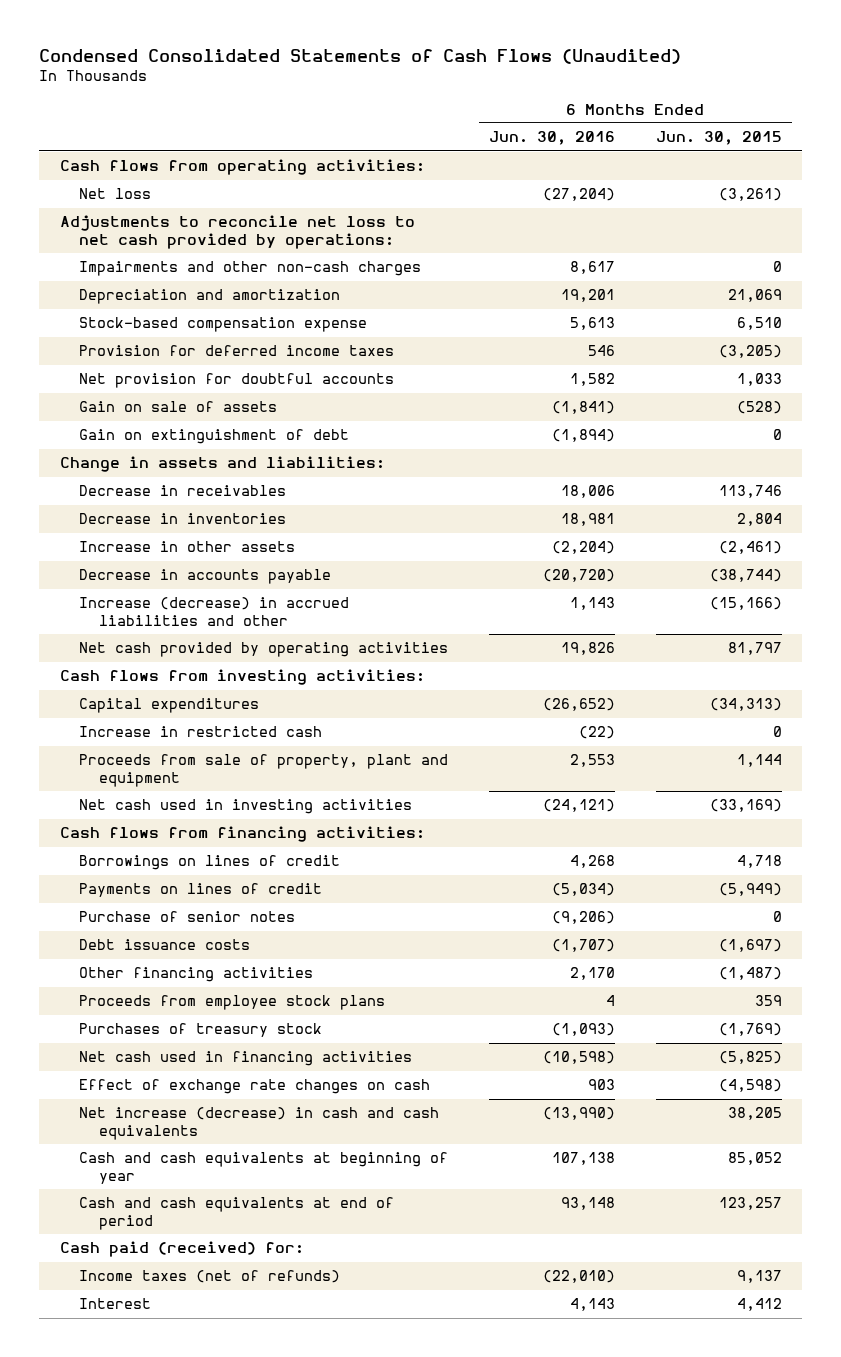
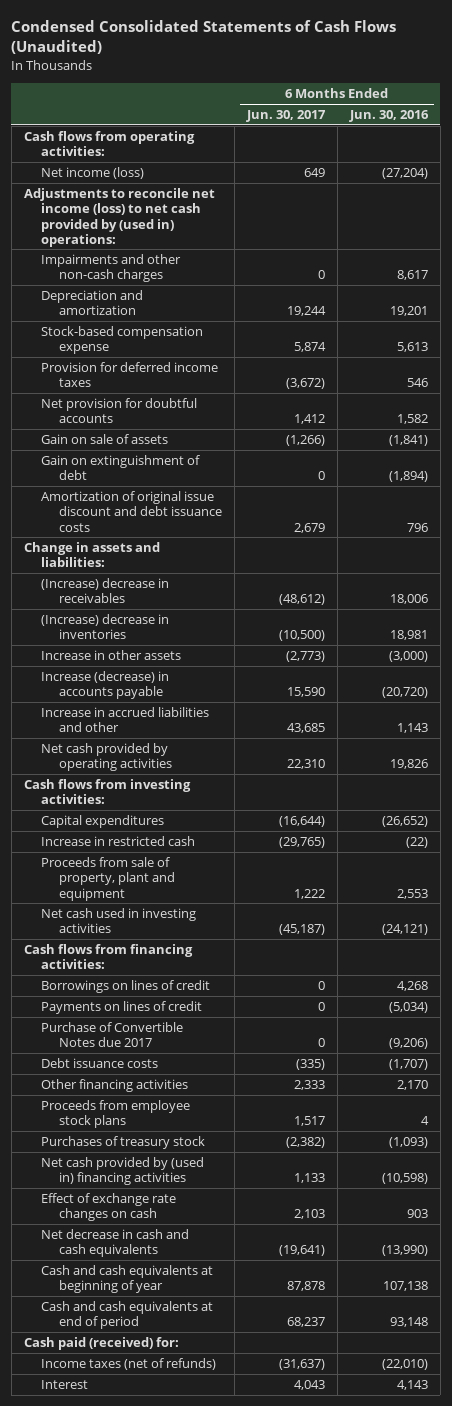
- | 6 Months Ended Jun. 30, 2016 | 6 Months Ended Jun. 30, 2015
+ | 6 Months Ended Jun. 30, 2017 | 6 Months Ended Jun. 30, 2016
- Net loss | (27,204) | (3,261)
- Adjustments to reconcile net loss to net cash provided by operations:
+ Net income (loss) | 649 | (27,204)
+ Adjustments to reconcile net income (loss) to net cash provided by (used in) operations:
+ Amortization of original issue discount and debt issuance costs | 2,679 | 796
- Decrease in receivables | 18,006 | 113,746
- Decrease in inventories | 18,981 | 2,804
- Increase in other assets | (2,204) | (2,461)
- Decrease in accounts payable | (20,720) | (38,744)
- Increase (decrease) in accrued liabilities and other | 1,143 | (15,166)
+ (Increase) decrease in receivables | (48,612) | 18,006
+ (Increase) decrease in inventories | (10,500) | 18,981
+ Increase in other assets | (2,773) | (3,000)
+ Increase (decrease) in accounts payable | 15,590 | (20,720)
+ Increase in accrued liabilities and other | 43,685 | 1,143
- Purchase of senior notes | (9,206) | 0
+ Purchase of Convertible Notes due 2017 | 0 | (9,206)
- Net cash used in financing activities | (10,598) | (5,825)
+ Net cash provided by (used in) financing activities | 1,133 | (10,598)
- Net increase (decrease) in cash and cash equivalents | (13,990) | 38,205
+ Net decrease in cash and cash equivalents | (19,641) | (13,990)

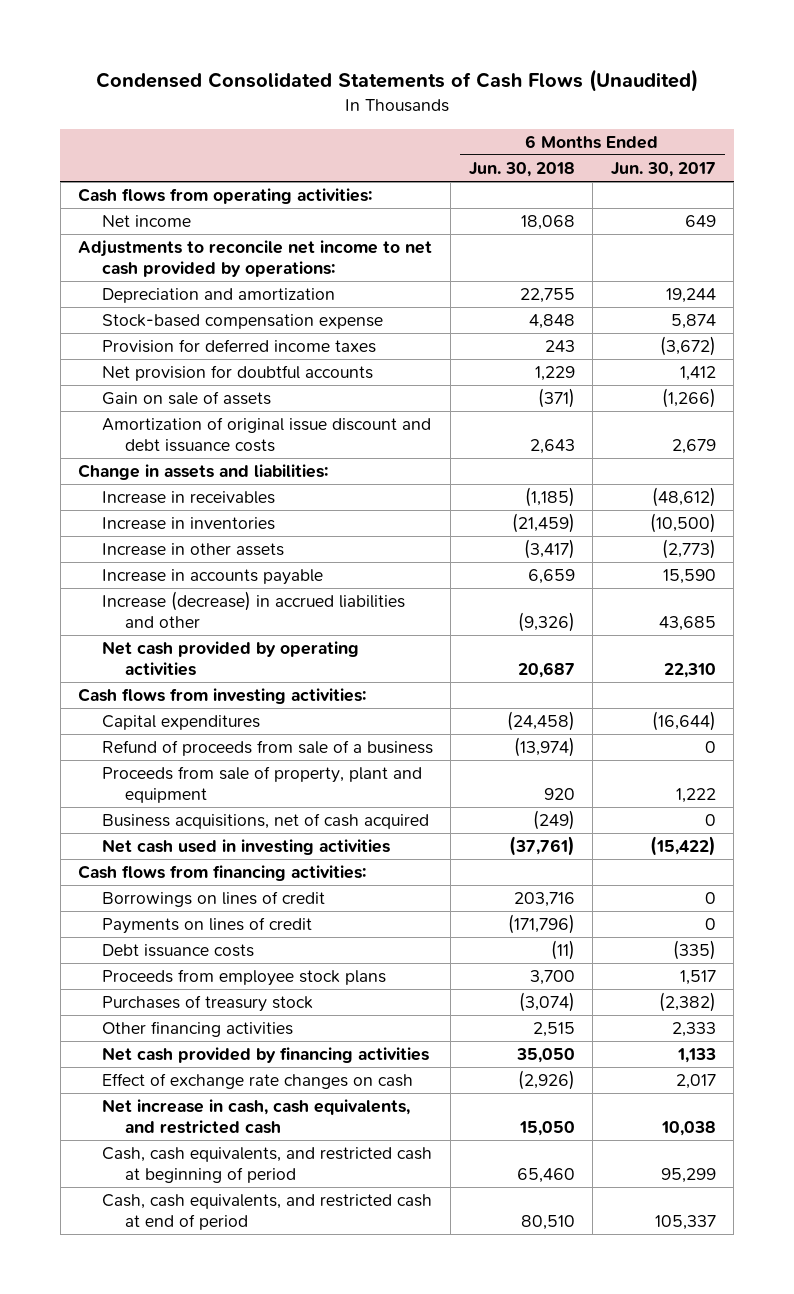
- | 6 Months Ended Jun. 30, 2017 | 6 Months Ended Jun. 30, 2016
+ | 6 Months Ended Jun. 30, 2018 | 6 Months Ended Jun. 30, 2017
- Net income (loss) | 649 | (27,204)
- Adjustments to reconcile net income (loss) to net cash provided by (used in) operations:
- Impairments and other non-cash charges | 0 | 8,617
+ Net income | 18,068 | 649
+ Adjustments to reconcile net income to net cash provided by operations:
- Gain on extinguishment of debt | 0 | (1,894)
- (Increase) decrease in receivables | (48,612) | 18,006
- (Increase) decrease in inventories | (10,500) | 18,981
+ Increase in receivables | (1,185) | (48,612)
+ Increase in inventories | (21,459) | (10,500)
- Increase (decrease) in accounts payable | 15,590 | (20,720)
- Increase in accrued liabilities and other | 43,685 | 1,143
+ Increase in accounts payable | 6,659 | 15,590
+ Increase (decrease) in accrued liabilities and other | (9,326) | 43,685
- Increase in restricted cash | (29,765) | (22)
+ Refund of proceeds from sale of a business | (13,974) | 0
- Net cash used in investing activities | (45,187) | (24,121)
+ Business acquisitions, net of cash acquired | (249) | 0
+ Net cash used in investing activities | (37,761) | (15,422)
- Purchase of Convertible Notes due 2017 | 0 | (9,206)
- Net cash provided by (used in) financing activities | 1,133 | (10,598)
- Effect of exchange rate changes on cash | 2,103 | 903
- Net decrease in cash and cash equivalents | (19,641) | (13,990)
- Cash and cash equivalents at beginning of year | 87,878 | 107,138
- Cash and cash equivalents at end of period | 68,237 | 93,148
- Cash paid (received) for:
- Income taxes (net of refunds) | (31,637) | (22,010)
- Interest | 4,043 | 4,143
moved down: Other financing activities | 2,515 | 2,333
+ Net cash provided by financing activities | 35,050 | 1,133
+ Effect of exchange rate changes on cash | (2,926) | 2,017
+ Net increase in cash, cash equivalents, and restricted cash | 15,050 | 10,038
+ Cash, cash equivalents, and restricted cash at beginning of period | 65,460 | 95,299
+ Cash, cash equivalents, and restricted cash at end of period | 80,510 | 105,337

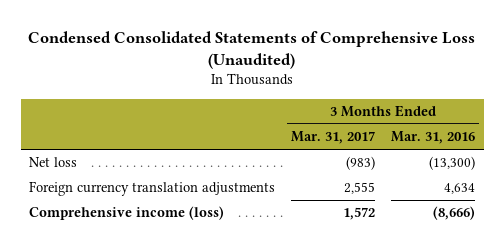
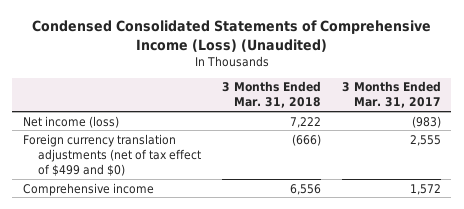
- Condensed Consolidated Statements of Comprehensive Loss (Unaudited)
+ Condensed Consolidated Statements of Comprehensive Income (Loss) (Unaudited)
- | 3 Months Ended Mar. 31, 2017 | 3 Months Ended Mar. 31, 2016
+ | 3 Months Ended Mar. 31, 2018 | 3 Months Ended Mar. 31, 2017
- Net loss | (983) | (13,300)
- Foreign currency translation adjustments | 2,555 | 4,634
- Comprehensive income (loss) | 1,572 | (8,666)
+ Net income (loss) | 7,222 | (983)
+ Foreign currency translation adjustments (net of tax effect of $499 and $0) | (666) | 2,555
+ Comprehensive income | 6,556 | 1,572

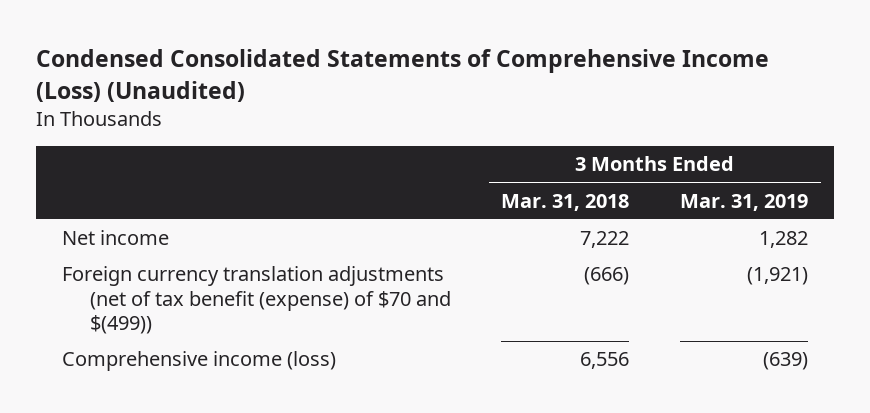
- | 3 Months Ended Mar. 31, 2018 | 3 Months Ended Mar. 31, 2017
+ | 3 Months Ended Mar. 31, 2018 | 3 Months Ended Mar. 31, 2019
- Net income (loss) | 7,222 | (983)
- Foreign currency translation adjustments (net of tax effect of $499 and $0) | (666) | 2,555
- Comprehensive income | 6,556 | 1,572
+ Net income | 7,222 | 1,282
+ Foreign currency translation adjustments (net of tax benefit (expense) of $70 and $(499)) | (666) | (1,921)
+ Comprehensive income (loss) | 6,556 | (639)

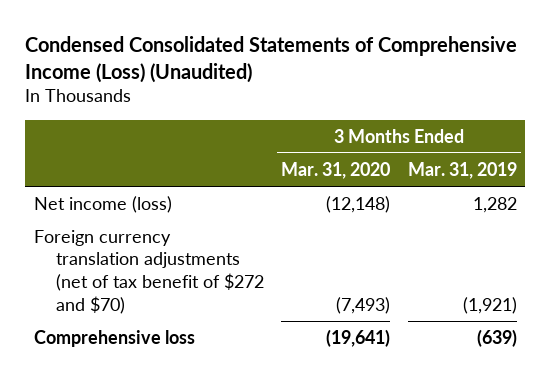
- | 3 Months Ended Mar. 31, 2018 | 3 Months Ended Mar. 31, 2019
+ | 3 Months Ended Mar. 31, 2020 | 3 Months Ended Mar. 31, 2019
- Net income | 7,222 | 1,282
- Foreign currency translation adjustments (net of tax benefit (expense) of $70 and $(499)) | (666) | (1,921)
- Comprehensive income (loss) | 6,556 | (639)
+ Net income (loss) | (12,148) | 1,282
+ Foreign currency translation adjustments (net of tax benefit of $272 and $70) | (7,493) | (1,921)
+ Comprehensive loss | (19,641) | (639)

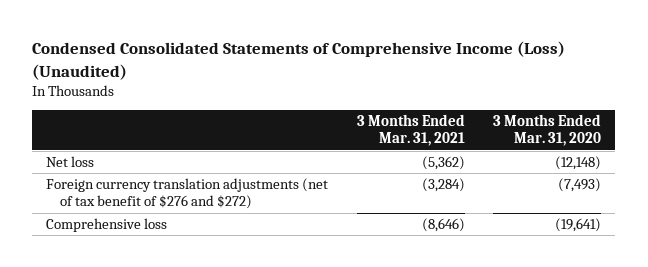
- | 3 Months Ended Mar. 31, 2020 | 3 Months Ended Mar. 31, 2019
+ | 3 Months Ended Mar. 31, 2021 | 3 Months Ended Mar. 31, 2020
- Net income (loss) | (12,148) | 1,282
- Foreign currency translation adjustments (net of tax benefit of $272 and $70) | (7,493) | (1,921)
+ Net loss | (5,362) | (12,148)
+ Foreign currency translation adjustments (net of tax benefit of $276 and $272) | (3,284) | (7,493)

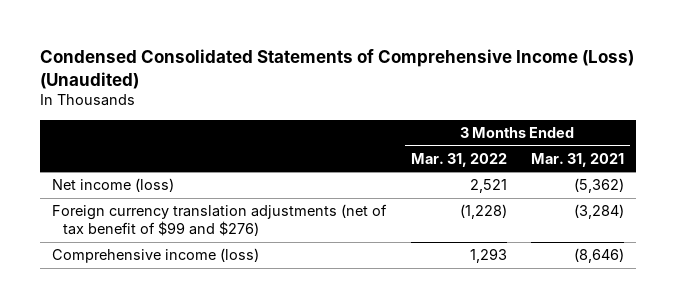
- | 3 Months Ended Mar. 31, 2021 | 3 Months Ended Mar. 31, 2020
+ | 3 Months Ended Mar. 31, 2022 | 3 Months Ended Mar. 31, 2021
- Net loss | (5,362) | (12,148)
- Foreign currency translation adjustments (net of tax benefit of $276 and $272) | (3,284) | (7,493)
- Comprehensive loss | (8,646) | (19,641)
+ Net income (loss) | 2,521 | (5,362)
+ Foreign currency translation adjustments (net of tax benefit of $99 and $276) | (1,228) | (3,284)
+ Comprehensive income (loss) | 1,293 | (8,646)

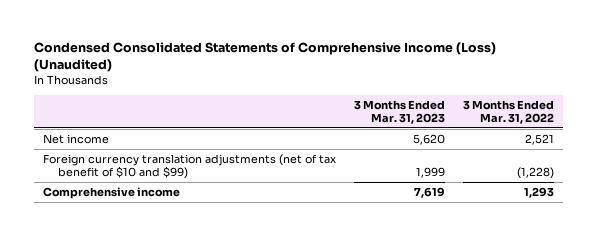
- | 3 Months Ended Mar. 31, 2022 | 3 Months Ended Mar. 31, 2021
+ | 3 Months Ended Mar. 31, 2023 | 3 Months Ended Mar. 31, 2022
- Net income (loss) | 2,521 | (5,362)
- Foreign currency translation adjustments (net of tax benefit of $99 and $276) | (1,228) | (3,284)
- Comprehensive income (loss) | 1,293 | (8,646)
+ Net income | 5,620 | 2,521
+ Foreign currency translation adjustments (net of tax benefit of $10 and $99) | 1,999 | (1,228)
+ Comprehensive income | 7,619 | 1,293

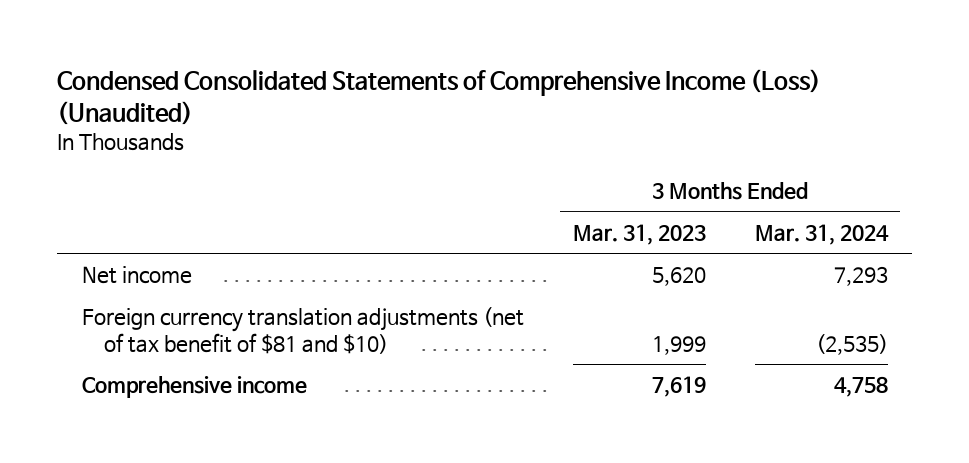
- | 3 Months Ended Mar. 31, 2023 | 3 Months Ended Mar. 31, 2022
+ | 3 Months Ended Mar. 31, 2023 | 3 Months Ended Mar. 31, 2024
- Foreign currency translation adjustments (net of tax benefit of $10 and $99) | 1,999 | (1,228)
+ Foreign currency translation adjustments (net of tax benefit of $81 and $10) | 1,999 | (2,535)

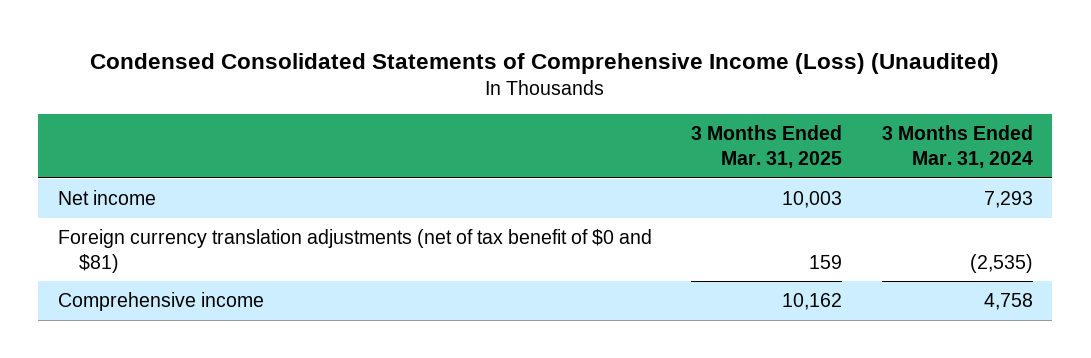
- | 3 Months Ended Mar. 31, 2023 | 3 Months Ended Mar. 31, 2024
+ | 3 Months Ended Mar. 31, 2025 | 3 Months Ended Mar. 31, 2024
- Foreign currency translation adjustments (net of tax benefit of $81 and $10) | 1,999 | (2,535)
+ Foreign currency translation adjustments (net of tax benefit of $0 and $81) | 159 | (2,535)

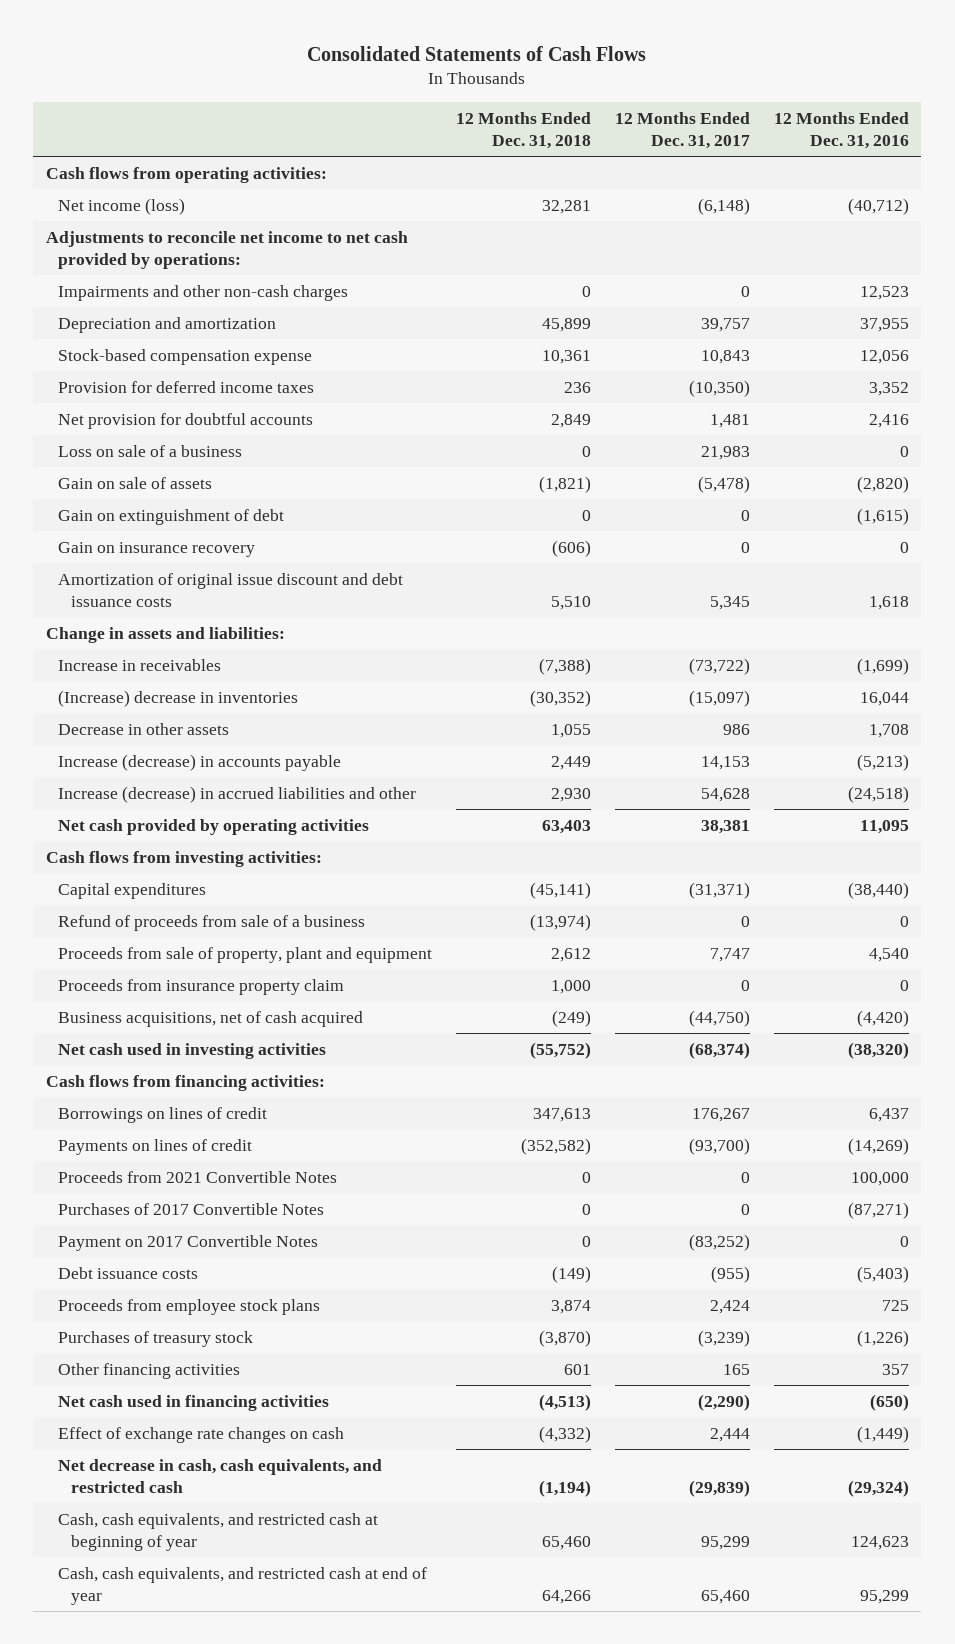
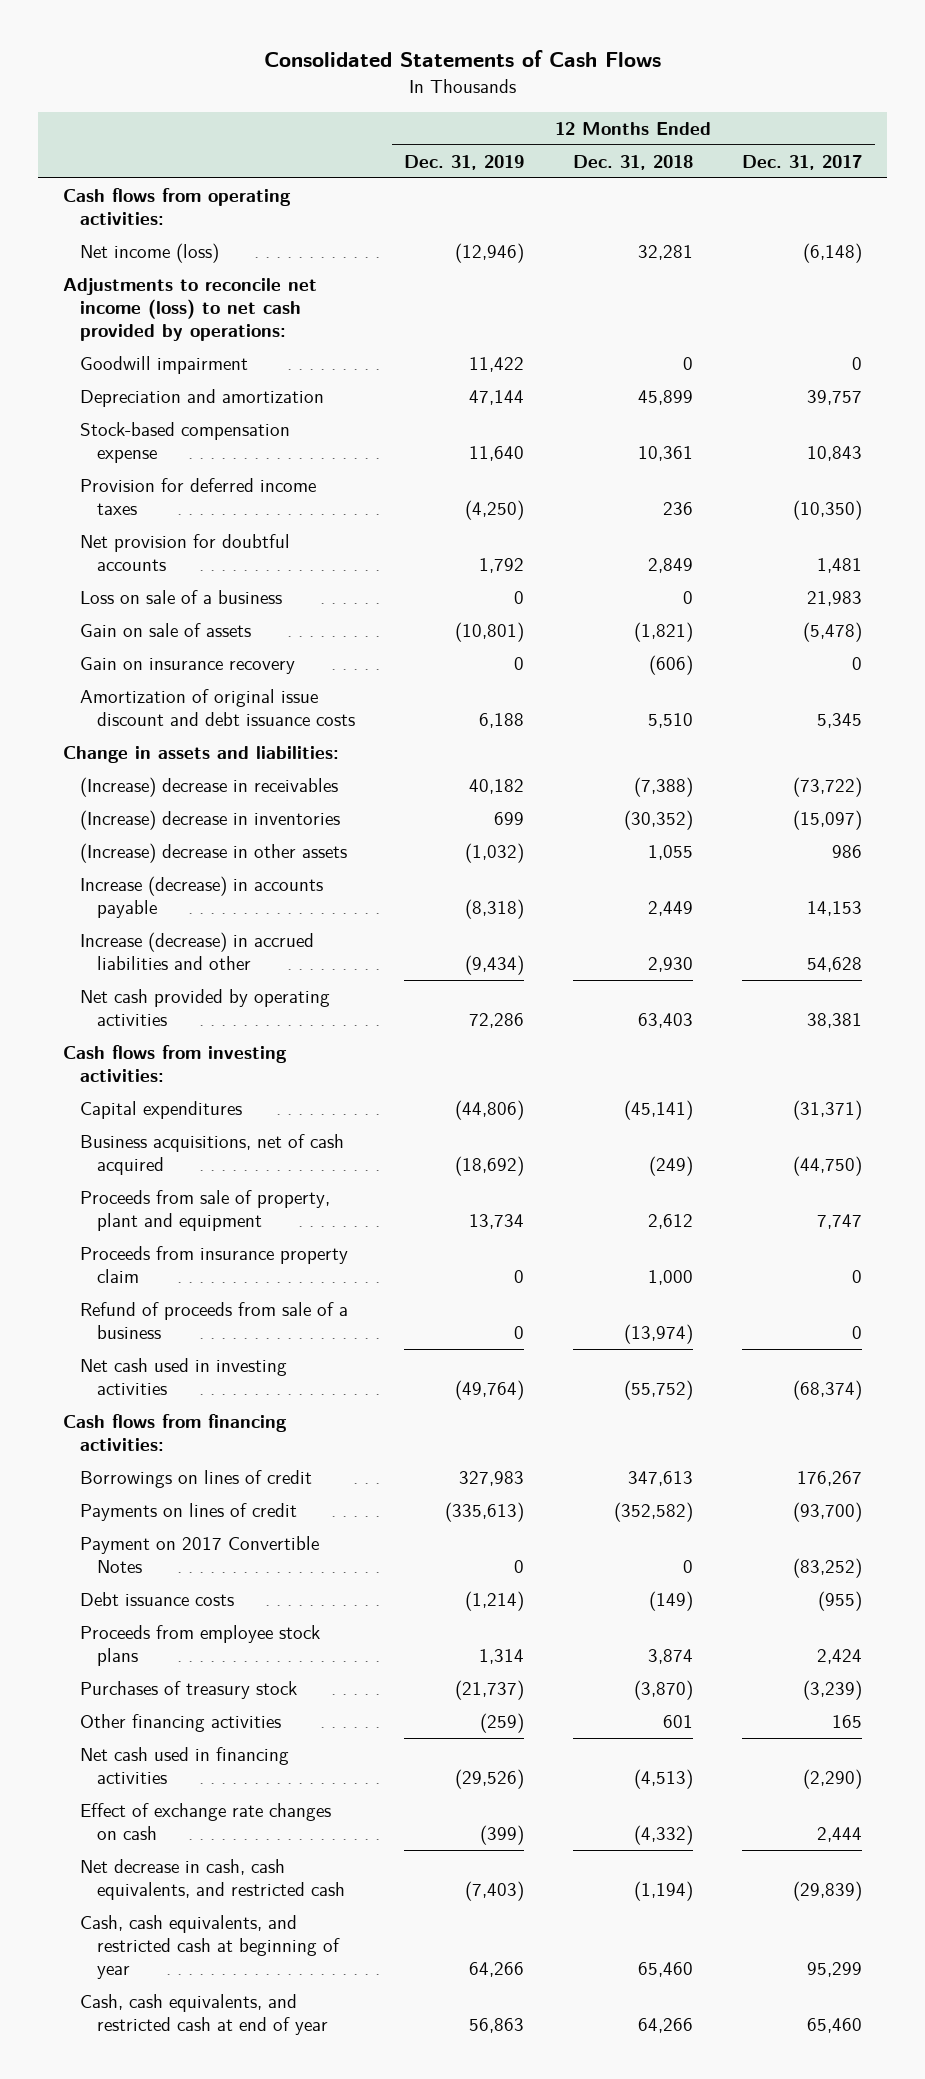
- | 12 Months Ended Dec. 31, 2018 | 12 Months Ended Dec. 31, 2017 | 12 Months Ended Dec. 31, 2016
+ | 12 Months Ended Dec. 31, 2019 | 12 Months Ended Dec. 31, 2018 | 12 Months Ended Dec. 31, 2017
- Adjustments to reconcile net income to net cash provided by operations:
- Impairments and other non-cash charges | 0 | 0 | 12,523
+ Adjustments to reconcile net income (loss) to net cash provided by operations:
+ Goodwill impairment | 11,422 | 0 | 0
- Gain on extinguishment of debt | 0 | 0 | (1,615)
- Increase in receivables | (7,388) | (73,722) | (1,699)
+ (Increase) decrease in receivables | 40,182 | (7,388) | (73,722)
- Decrease in other assets | 1,055 | 986 | 1,708
+ (Increase) decrease in other assets | (1,032) | 1,055 | 986
moved up: Business acquisitions, net of cash acquired | (18,692) | (249) | (44,750)
moved down: Refund of proceeds from sale of a business | 0 | (13,974) | 0
- Proceeds from 2021 Convertible Notes | 0 | 0 | 100,000
- Purchases of 2017 Convertible Notes | 0 | 0 | (87,271)

